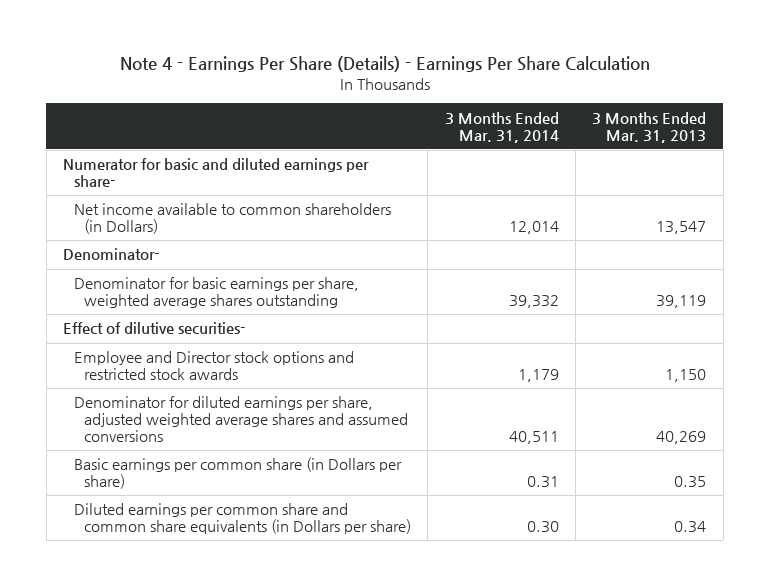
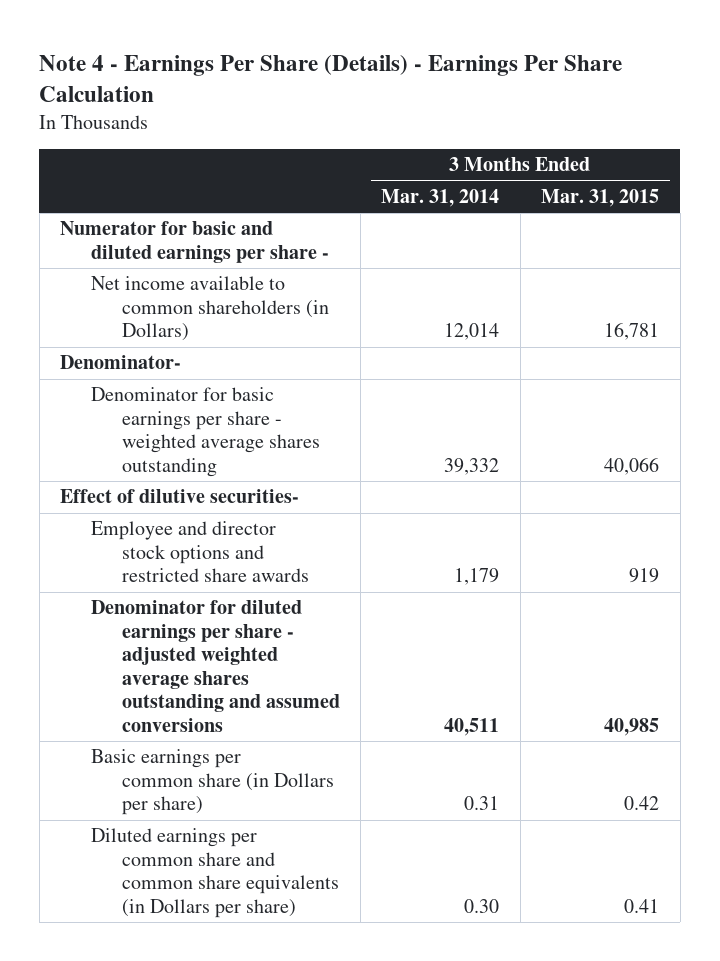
- | 3 Months Ended Mar. 31, 2014 | 3 Months Ended Mar. 31, 2013
+ | 3 Months Ended Mar. 31, 2014 | 3 Months Ended Mar. 31, 2015
- Numerator for basic and diluted earnings per share-
+ Numerator for basic and diluted earnings per share -
- Denominator for basic earnings per share, weighted average shares outstanding | 39,332 | 39,119
+ Denominator for basic earnings per share - weighted average shares outstanding | 39,332 | 40,066
- Employee and Director stock options and restricted stock awards | 1,179 | 1,150
- Denominator for diluted earnings per share, adjusted weighted average shares and assumed conversions | 40,511 | 40,269
+ Employee and director stock options and restricted share awards | 1,179 | 919
+ Denominator for diluted earnings per share - adjusted weighted average shares outstanding and assumed conversions | 40,511 | 40,985

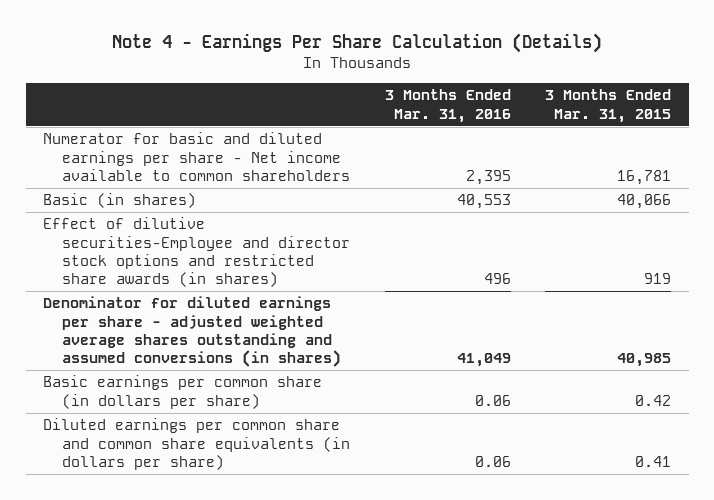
- Note 4 - Earnings Per Share (Details) - Earnings Per Share Calculation
+ Note 4 - Earnings Per Share Calculation (Details)
- | 3 Months Ended Mar. 31, 2014 | 3 Months Ended Mar. 31, 2015
+ | 3 Months Ended Mar. 31, 2016 | 3 Months Ended Mar. 31, 2015
- Numerator for basic and diluted earnings per share -
- Net income available to common shareholders (in Dollars) | 12,014 | 16,781
- Denominator-
- Denominator for basic earnings per share - weighted average shares outstanding | 39,332 | 40,066
- Effect of dilutive securities-
- Employee and director stock options and restricted share awards | 1,179 | 919
- Denominator for diluted earnings per share - adjusted weighted average shares outstanding and assumed conversions | 40,511 | 40,985
- Basic earnings per common share (in Dollars per share) | 0.31 | 0.42
- Diluted earnings per common share and common share equivalents (in Dollars per share) | 0.30 | 0.41
+ Numerator for basic and diluted earnings per share - Net income available to common shareholders | 2,395 | 16,781
+ Basic (in shares) | 40,553 | 40,066
+ Effect of dilutive securities-Employee and director stock options and restricted share awards (in shares) | 496 | 919
+ Denominator for diluted earnings per share - adjusted weighted average shares outstanding and assumed conversions (in shares) | 41,049 | 40,985
+ Basic earnings per common share (in dollars per share) | 0.06 | 0.42
+ Diluted earnings per common share and common share equivalents (in dollars per share) | 0.06 | 0.41

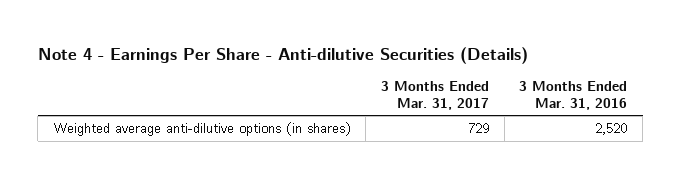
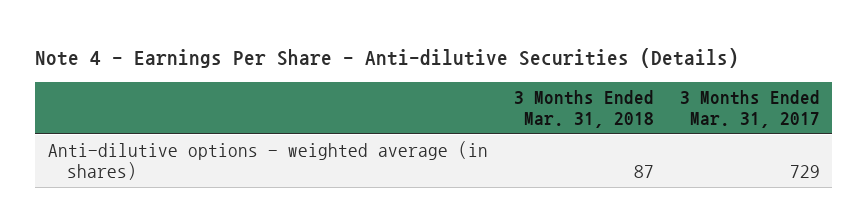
- | 3 Months Ended Mar. 31, 2017 | 3 Months Ended Mar. 31, 2016
+ | 3 Months Ended Mar. 31, 2018 | 3 Months Ended Mar. 31, 2017
- Weighted average anti-dilutive options (in shares) | 729 | 2,520
+ Anti-dilutive options - weighted average (in shares) | 87 | 729

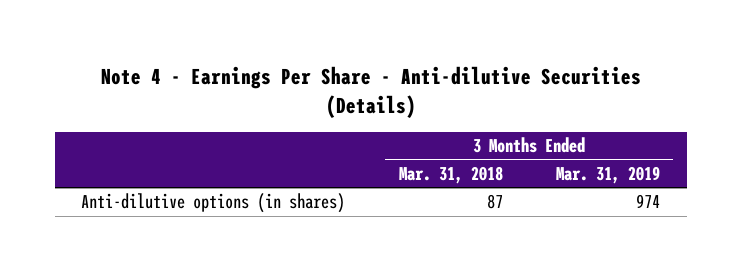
- | 3 Months Ended Mar. 31, 2018 | 3 Months Ended Mar. 31, 2017
+ | 3 Months Ended Mar. 31, 2018 | 3 Months Ended Mar. 31, 2019
- Anti-dilutive options - weighted average (in shares) | 87 | 729
+ Anti-dilutive options (in shares) | 87 | 974

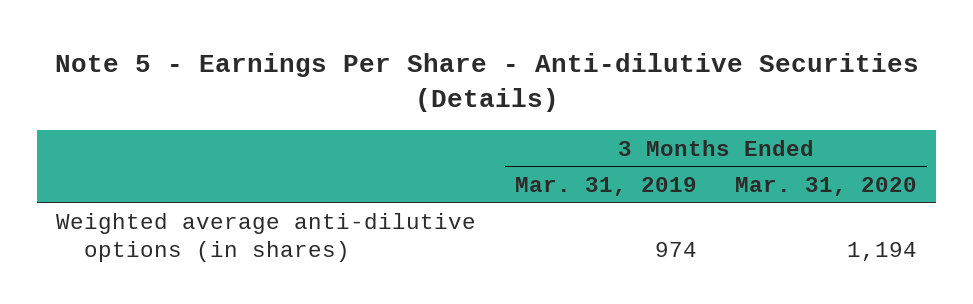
- Note 4 - Earnings Per Share - Anti-dilutive Securities (Details)
+ Note 5 - Earnings Per Share - Anti-dilutive Securities (Details)
- | 3 Months Ended Mar. 31, 2018 | 3 Months Ended Mar. 31, 2019
+ | 3 Months Ended Mar. 31, 2019 | 3 Months Ended Mar. 31, 2020
- Anti-dilutive options (in shares) | 87 | 974
+ Weighted average anti-dilutive options (in shares) | 974 | 1,194

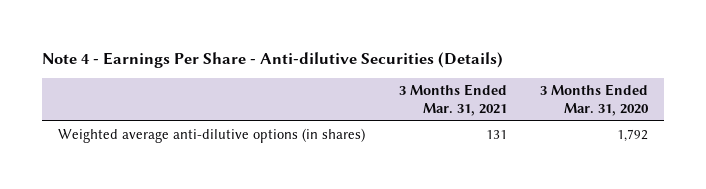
- Note 5 - Earnings Per Share - Anti-dilutive Securities (Details)
+ Note 4 - Earnings Per Share - Anti-dilutive Securities (Details)
- | 3 Months Ended Mar. 31, 2019 | 3 Months Ended Mar. 31, 2020
+ | 3 Months Ended Mar. 31, 2021 | 3 Months Ended Mar. 31, 2020
- Weighted average anti-dilutive options (in shares) | 974 | 1,194
+ Weighted average anti-dilutive options (in shares) | 131 | 1,792

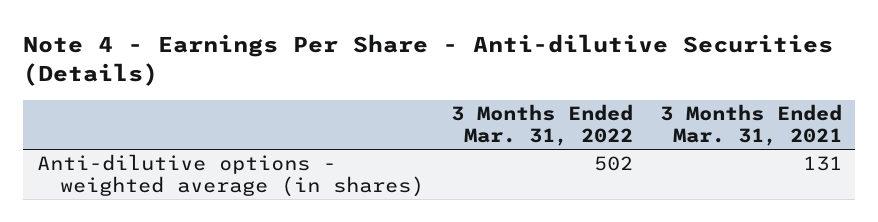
- | 3 Months Ended Mar. 31, 2021 | 3 Months Ended Mar. 31, 2020
+ | 3 Months Ended Mar. 31, 2022 | 3 Months Ended Mar. 31, 2021
- Weighted average anti-dilutive options (in shares) | 131 | 1,792
+ Anti-dilutive options - weighted average (in shares) | 502 | 131

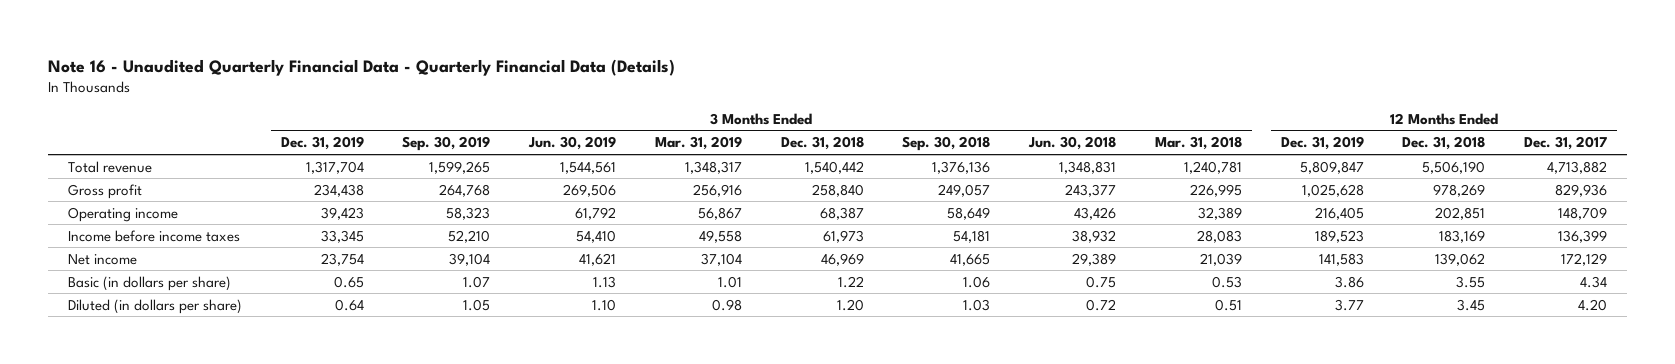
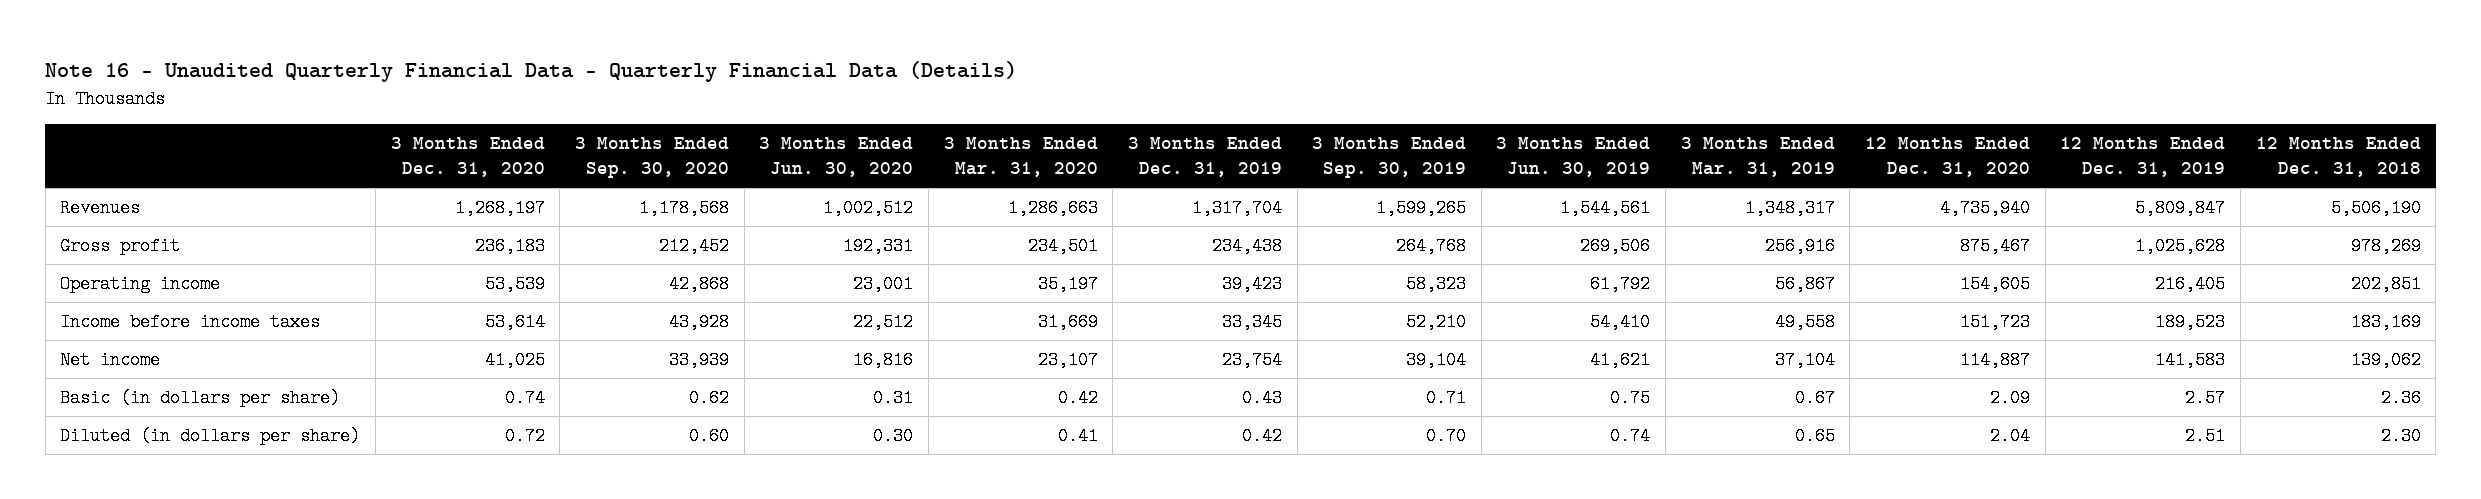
- | 3 Months Ended Dec. 31, 2019 | 3 Months Ended Sep. 30, 2019 | 3 Months Ended Jun. 30, 2019 | 3 Months Ended Mar. 31, 2019 | 3 Months Ended Dec. 31, 2018 | 3 Months Ended Sep. 30, 2018 | 3 Months Ended Jun. 30, 2018 | 3 Months Ended Mar. 31, 2018 | 12 Months Ended Dec. 31, 2019 | 12 Months Ended Dec. 31, 2018 | 12 Months Ended Dec. 31, 2017
+ | 3 Months Ended Dec. 31, 2020 | 3 Months Ended Sep. 30, 2020 | 3 Months Ended Jun. 30, 2020 | 3 Months Ended Mar. 31, 2020 | 3 Months Ended Dec. 31, 2019 | 3 Months Ended Sep. 30, 2019 | 3 Months Ended Jun. 30, 2019 | 3 Months Ended Mar. 31, 2019 | 12 Months Ended Dec. 31, 2020 | 12 Months Ended Dec. 31, 2019 | 12 Months Ended Dec. 31, 2018
- Total revenue | 1,317,704 | 1,599,265 | 1,544,561 | 1,348,317 | 1,540,442 | 1,376,136 | 1,348,831 | 1,240,781 | 5,809,847 | 5,506,190 | 4,713,882
+ Revenues | 1,268,197 | 1,178,568 | 1,002,512 | 1,286,663 | 1,317,704 | 1,599,265 | 1,544,561 | 1,348,317 | 4,735,940 | 5,809,847 | 5,506,190
- Basic (in dollars per share) | 0.65 | 1.07 | 1.13 | 1.01 | 1.22 | 1.06 | 0.75 | 0.53 | 3.86 | 3.55 | 4.34
- Diluted (in dollars per share) | 0.64 | 1.05 | 1.10 | 0.98 | 1.20 | 1.03 | 0.72 | 0.51 | 3.77 | 3.45 | 4.20
+ Basic (in dollars per share) | 0.74 | 0.62 | 0.31 | 0.42 | 0.43 | 0.71 | 0.75 | 0.67 | 2.09 | 2.57 | 2.36
+ Diluted (in dollars per share) | 0.72 | 0.60 | 0.30 | 0.41 | 0.42 | 0.70 | 0.74 | 0.65 | 2.04 | 2.51 | 2.30

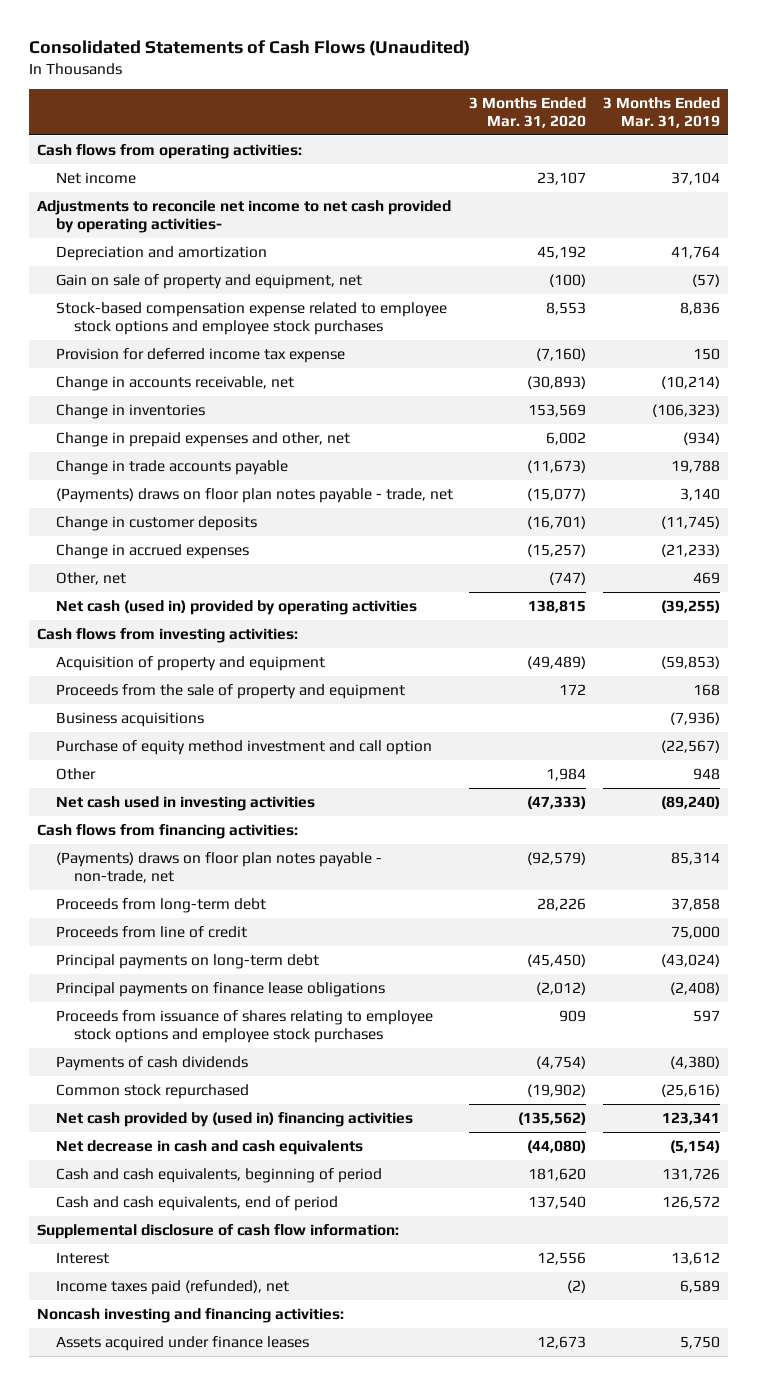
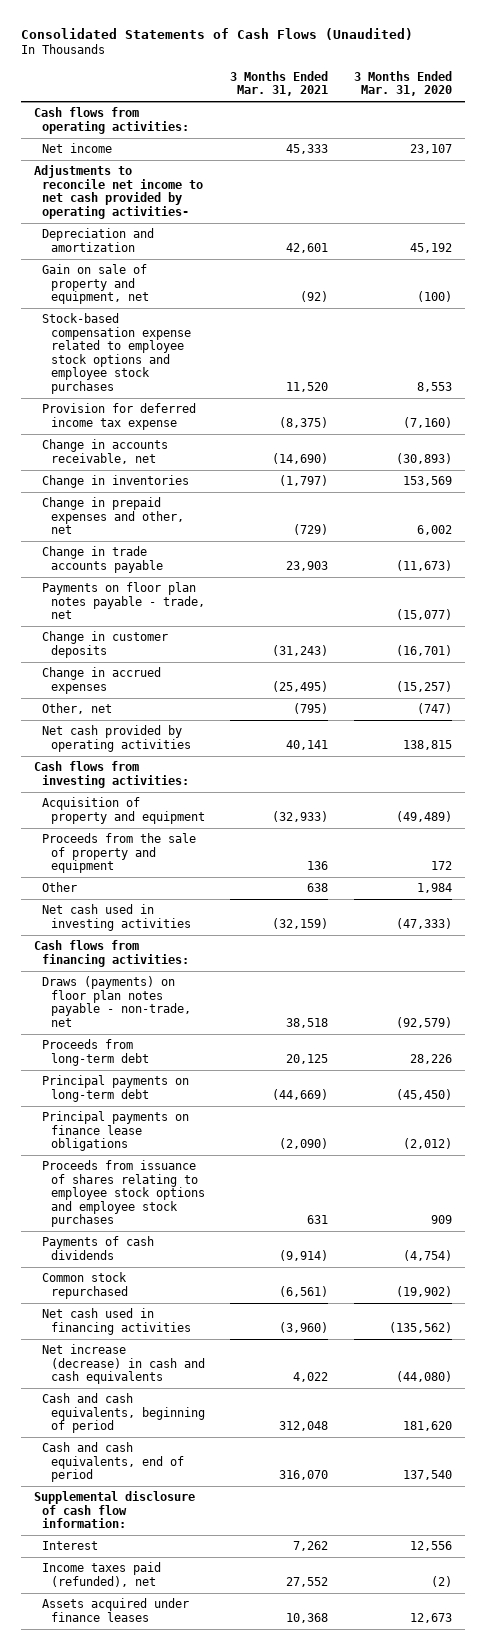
- | 3 Months Ended Mar. 31, 2020 | 3 Months Ended Mar. 31, 2019
+ | 3 Months Ended Mar. 31, 2021 | 3 Months Ended Mar. 31, 2020
- (Payments) draws on floor plan notes payable - trade, net | (15,077) | 3,140
+ Payments on floor plan notes payable - trade, net | | (15,077)
- Net cash (used in) provided by operating activities | 138,815 | (39,255)
+ Net cash provided by operating activities | 40,141 | 138,815
- Business acquisitions | | (7,936)
- Purchase of equity method investment and call option | | (22,567)
- (Payments) draws on floor plan notes payable - non-trade, net | (92,579) | 85,314
+ Draws (payments) on floor plan notes payable - non-trade, net | 38,518 | (92,579)
- Proceeds from line of credit | | 75,000
- Net cash provided by (used in) financing activities | (135,562) | 123,341
- Net decrease in cash and cash equivalents | (44,080) | (5,154)
+ Net cash used in financing activities | (3,960) | (135,562)
+ Net increase (decrease) in cash and cash equivalents | 4,022 | (44,080)
- Noncash investing and financing activities:

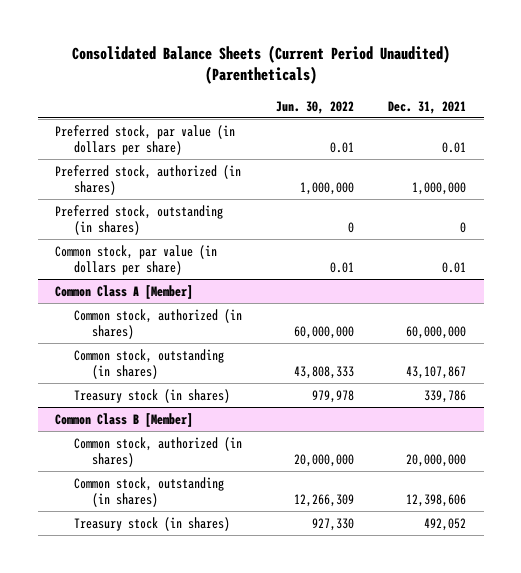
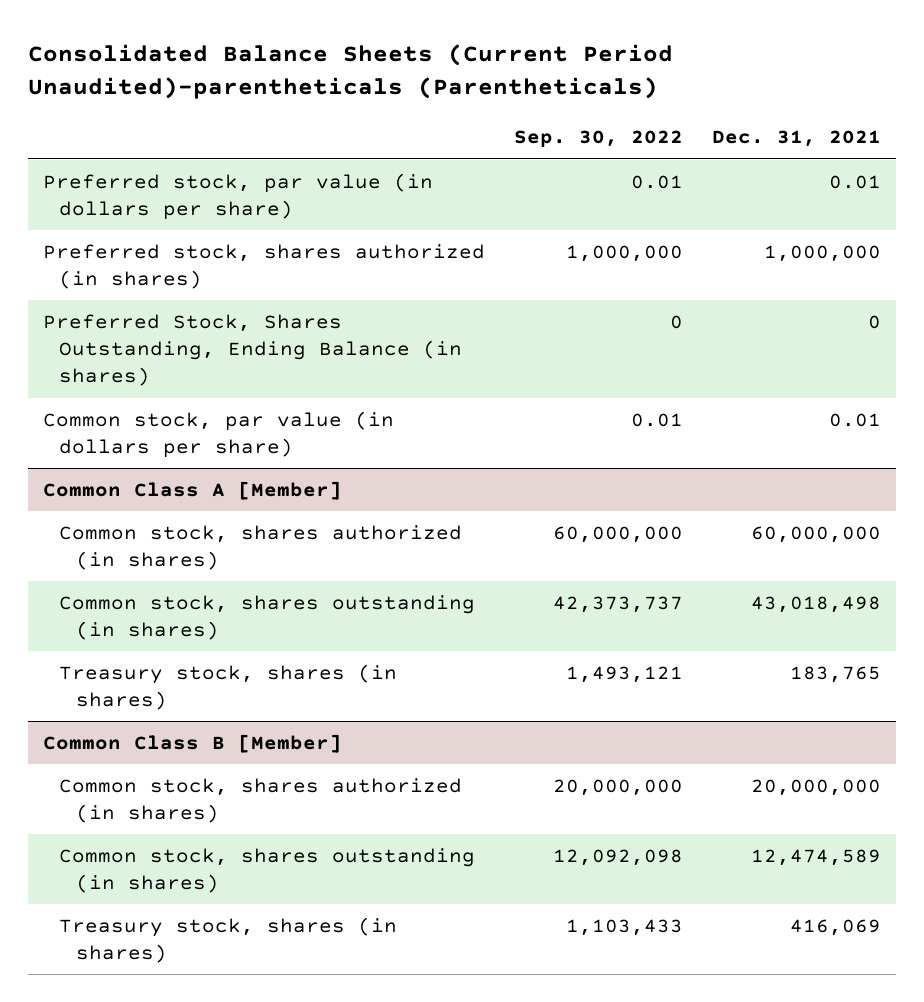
- Consolidated Balance Sheets (Current Period Unaudited) (Parentheticals)
+ Consolidated Balance Sheets (Current Period Unaudited)-parentheticals (Parentheticals)
- | Jun. 30, 2022 | Dec. 31, 2021
+ | Sep. 30, 2022 | Dec. 31, 2021
- Preferred stock, authorized (in shares) | 1,000,000 | 1,000,000
- Preferred stock, outstanding (in shares) | 0 | 0
+ Preferred stock, shares authorized (in shares) | 1,000,000 | 1,000,000
+ Preferred Stock, Shares Outstanding, Ending Balance (in shares) | 0 | 0
@ Common Class A [Member]
- Common stock, authorized (in shares) | 60,000,000 | 60,000,000
- Common stock, outstanding (in shares) | 43,808,333 | 43,107,867
- Treasury stock (in shares) | 979,978 | 339,786
+ Common stock, shares authorized (in shares) | 60,000,000 | 60,000,000
+ Common stock, shares outstanding (in shares) | 42,373,737 | 43,018,498
+ Treasury stock, shares (in shares) | 1,493,121 | 183,765
@ Common Class B [Member]
- Common stock, authorized (in shares) | 20,000,000 | 20,000,000
- Common stock, outstanding (in shares) | 12,266,309 | 12,398,606
- Treasury stock (in shares) | 927,330 | 492,052
+ Common stock, shares authorized (in shares) | 20,000,000 | 20,000,000
+ Common stock, shares outstanding (in shares) | 12,092,098 | 12,474,589
+ Treasury stock, shares (in shares) | 1,103,433 | 416,069

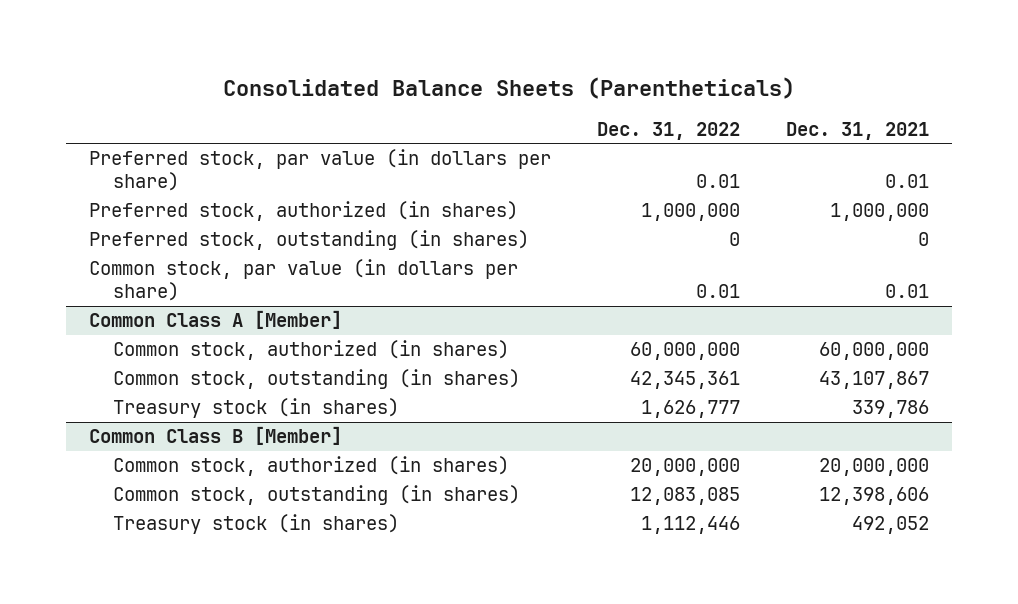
- Consolidated Balance Sheets (Current Period Unaudited)-parentheticals (Parentheticals)
+ Consolidated Balance Sheets (Parentheticals)
- | Sep. 30, 2022 | Dec. 31, 2021
+ | Dec. 31, 2022 | Dec. 31, 2021
- Preferred stock, shares authorized (in shares) | 1,000,000 | 1,000,000
- Preferred Stock, Shares Outstanding, Ending Balance (in shares) | 0 | 0
+ Preferred stock, authorized (in shares) | 1,000,000 | 1,000,000
+ Preferred stock, outstanding (in shares) | 0 | 0
@ Common Class A [Member]
- Common stock, shares authorized (in shares) | 60,000,000 | 60,000,000
- Common stock, shares outstanding (in shares) | 42,373,737 | 43,018,498
- Treasury stock, shares (in shares) | 1,493,121 | 183,765
+ Common stock, authorized (in shares) | 60,000,000 | 60,000,000
+ Common stock, outstanding (in shares) | 42,345,361 | 43,107,867
+ Treasury stock (in shares) | 1,626,777 | 339,786
@ Common Class B [Member]
- Common stock, shares authorized (in shares) | 20,000,000 | 20,000,000
- Common stock, shares outstanding (in shares) | 12,092,098 | 12,474,589
- Treasury stock, shares (in shares) | 1,103,433 | 416,069
+ Common stock, authorized (in shares) | 20,000,000 | 20,000,000
+ Common stock, outstanding (in shares) | 12,083,085 | 12,398,606
+ Treasury stock (in shares) | 1,112,446 | 492,052

